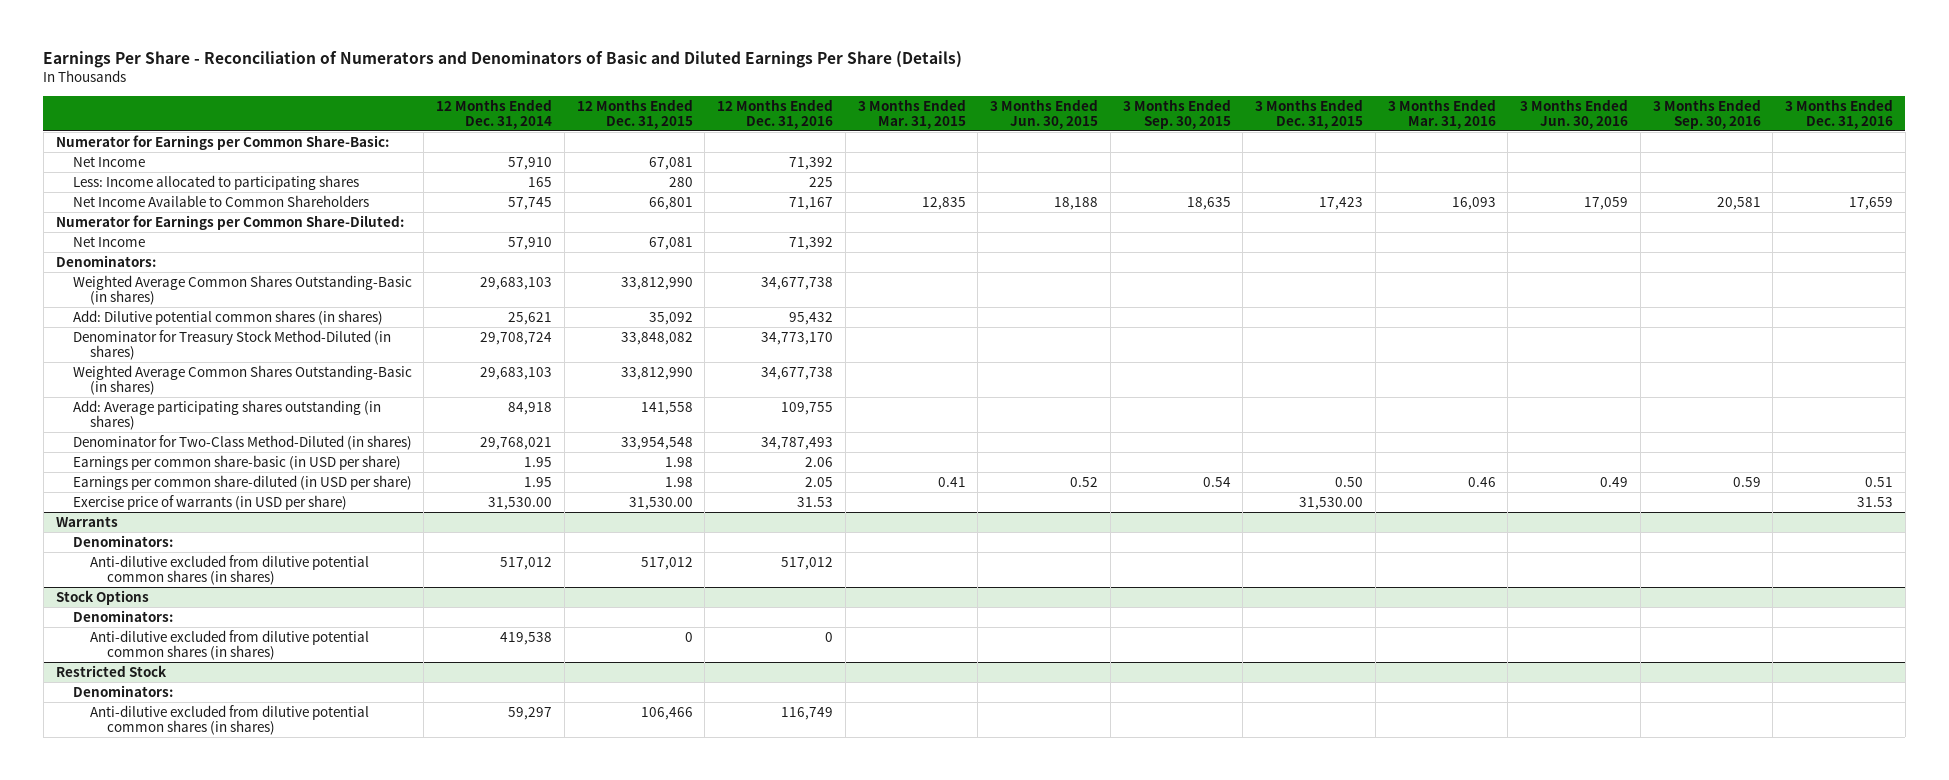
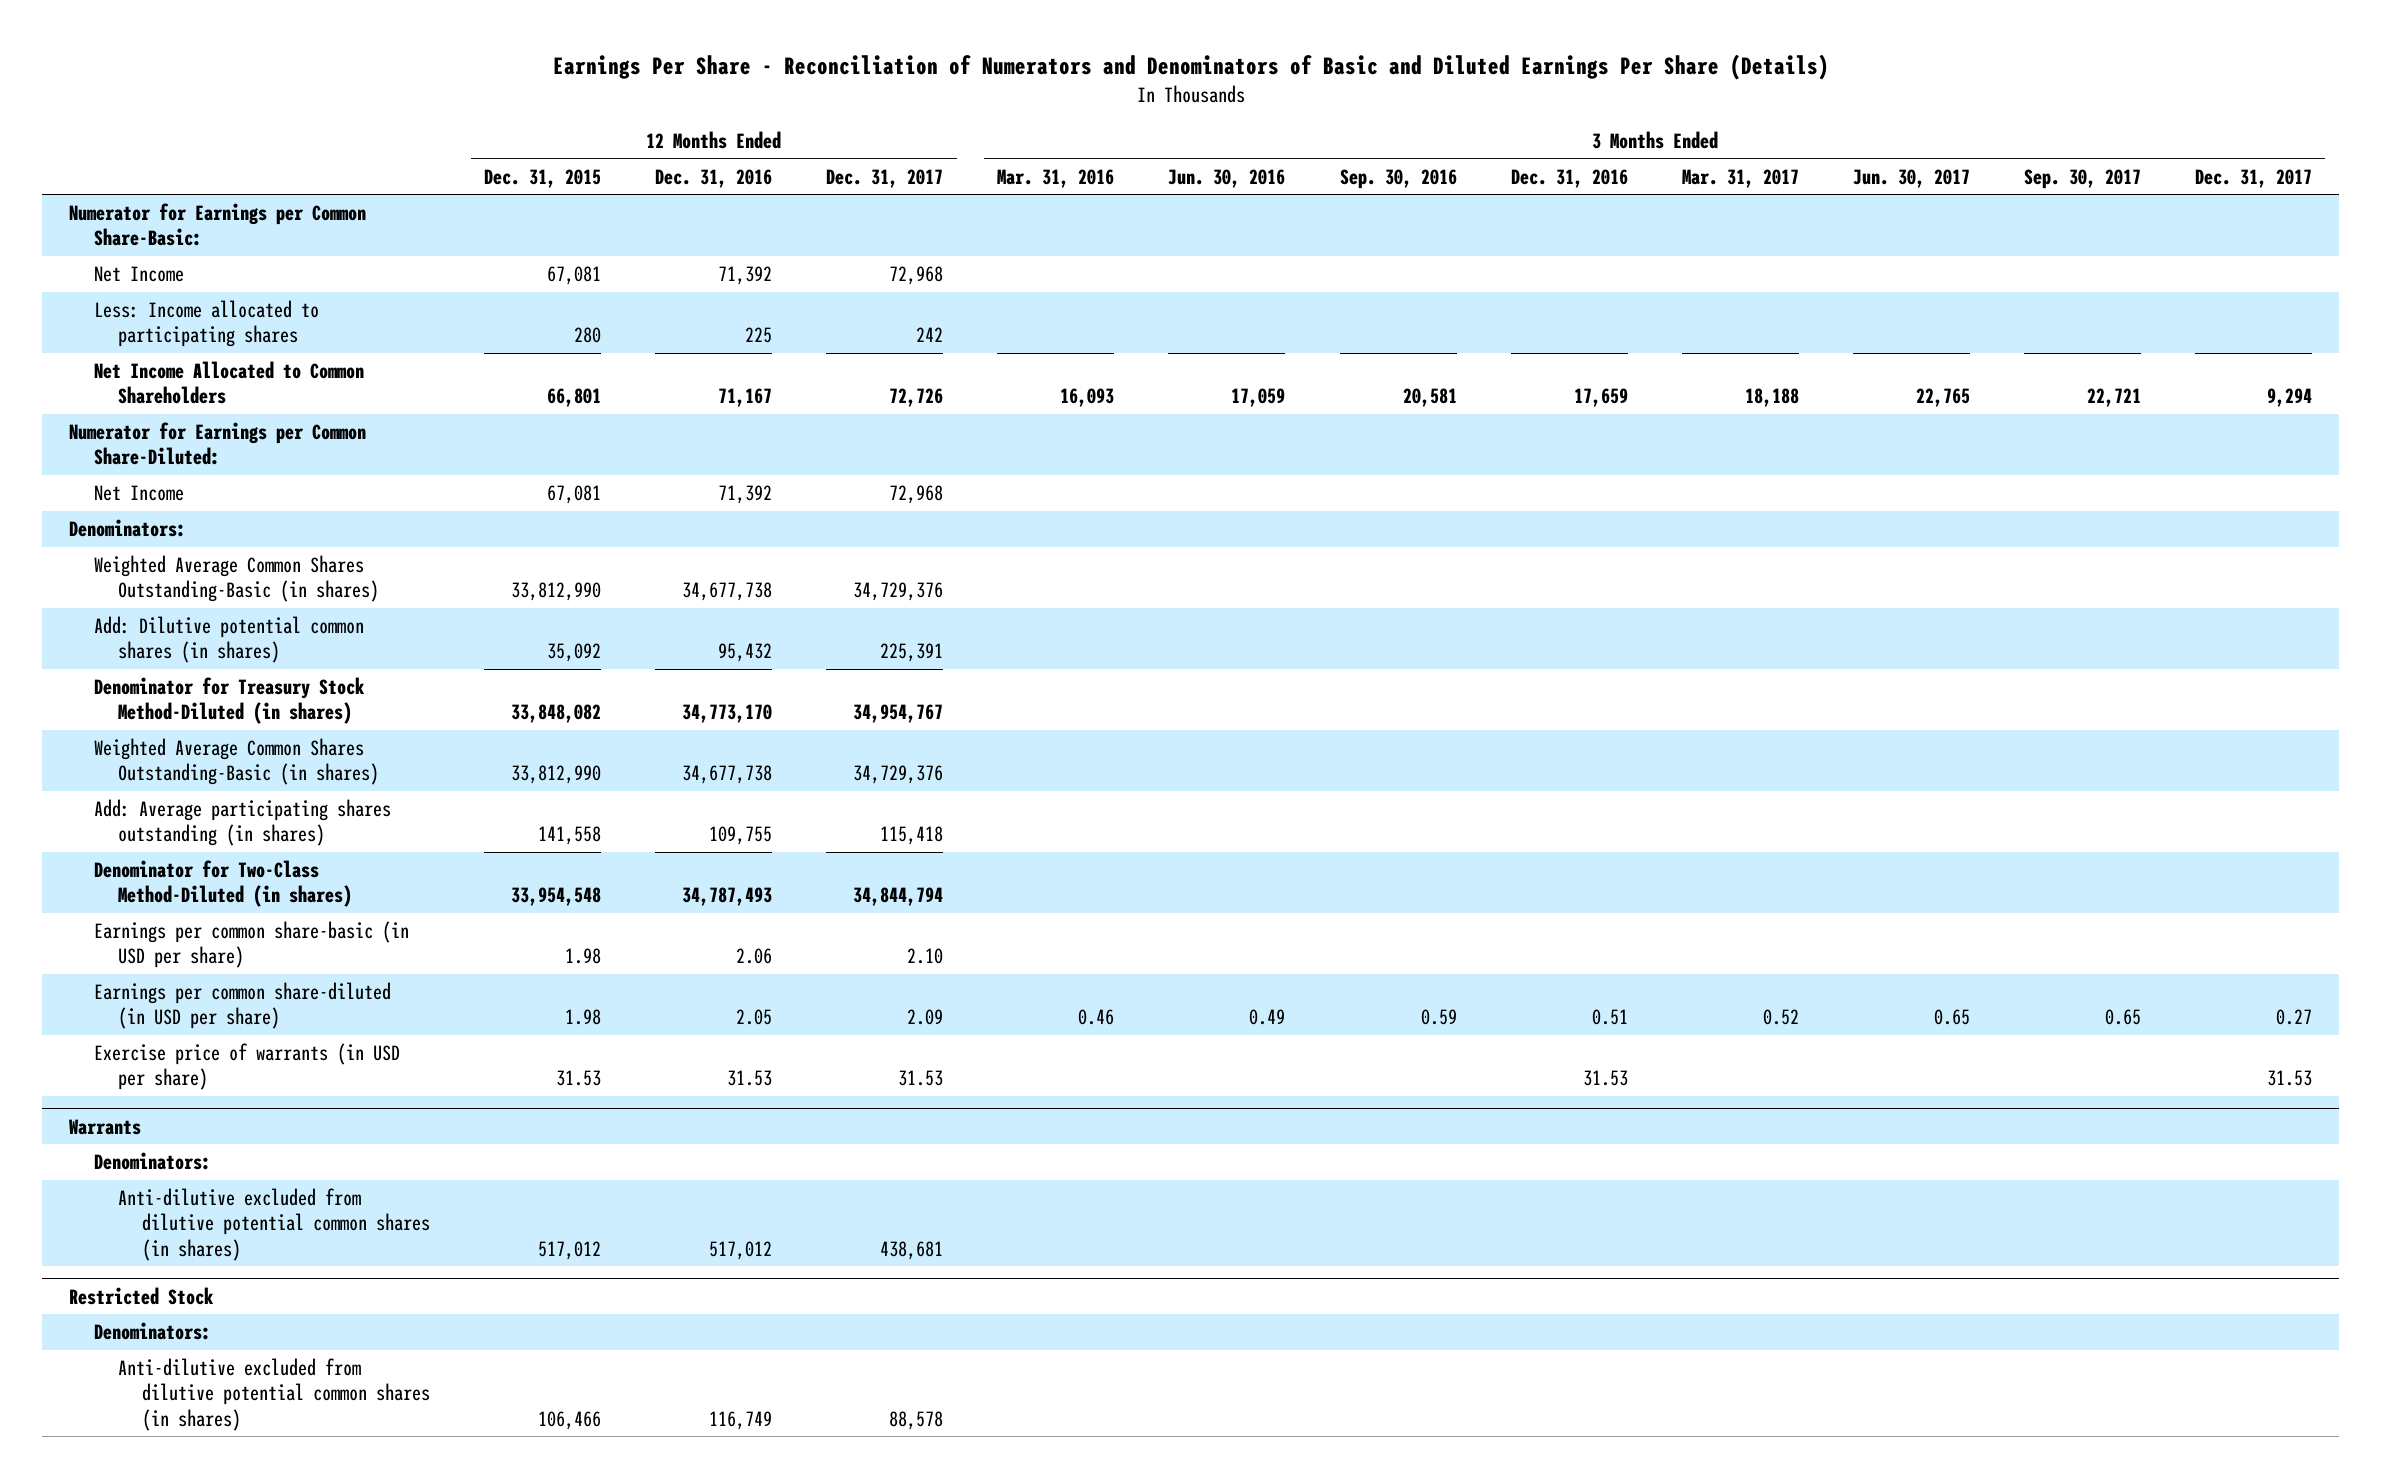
- | 12 Months Ended Dec. 31, 2014 | 12 Months Ended Dec. 31, 2015 | 12 Months Ended Dec. 31, 2016 | 3 Months Ended Mar. 31, 2015 | 3 Months Ended Jun. 30, 2015 | 3 Months Ended Sep. 30, 2015 | 3 Months Ended Dec. 31, 2015 | 3 Months Ended Mar. 31, 2016 | 3 Months Ended Jun. 30, 2016 | 3 Months Ended Sep. 30, 2016 | 3 Months Ended Dec. 31, 2016
+ | 12 Months Ended Dec. 31, 2015 | 12 Months Ended Dec. 31, 2016 | 12 Months Ended Dec. 31, 2017 | 3 Months Ended Mar. 31, 2016 | 3 Months Ended Jun. 30, 2016 | 3 Months Ended Sep. 30, 2016 | 3 Months Ended Dec. 31, 2016 | 3 Months Ended Mar. 31, 2017 | 3 Months Ended Jun. 30, 2017 | 3 Months Ended Sep. 30, 2017 | 3 Months Ended Dec. 31, 2017
- Net Income Available to Common Shareholders | 57,745 | 66,801 | 71,167 | 12,835 | 18,188 | 18,635 | 17,423 | 16,093 | 17,059 | 20,581 | 17,659
+ Net Income Allocated to Common Shareholders | 66,801 | 71,167 | 72,726 | 16,093 | 17,059 | 20,581 | 17,659 | 18,188 | 22,765 | 22,721 | 9,294
- Exercise price of warrants (in USD per share) | 31,530.00 | 31,530.00 | 31.53 | | | | 31,530.00 | | | | 31.53
+ Exercise price of warrants (in USD per share) | 31.53 | 31.53 | 31.53 | | | | 31.53 | | | | 31.53
- Stock Options
- Denominators:
- Anti-dilutive excluded from dilutive potential common shares (in shares) | 419,538 | 0 | 0 | | | | | | | |

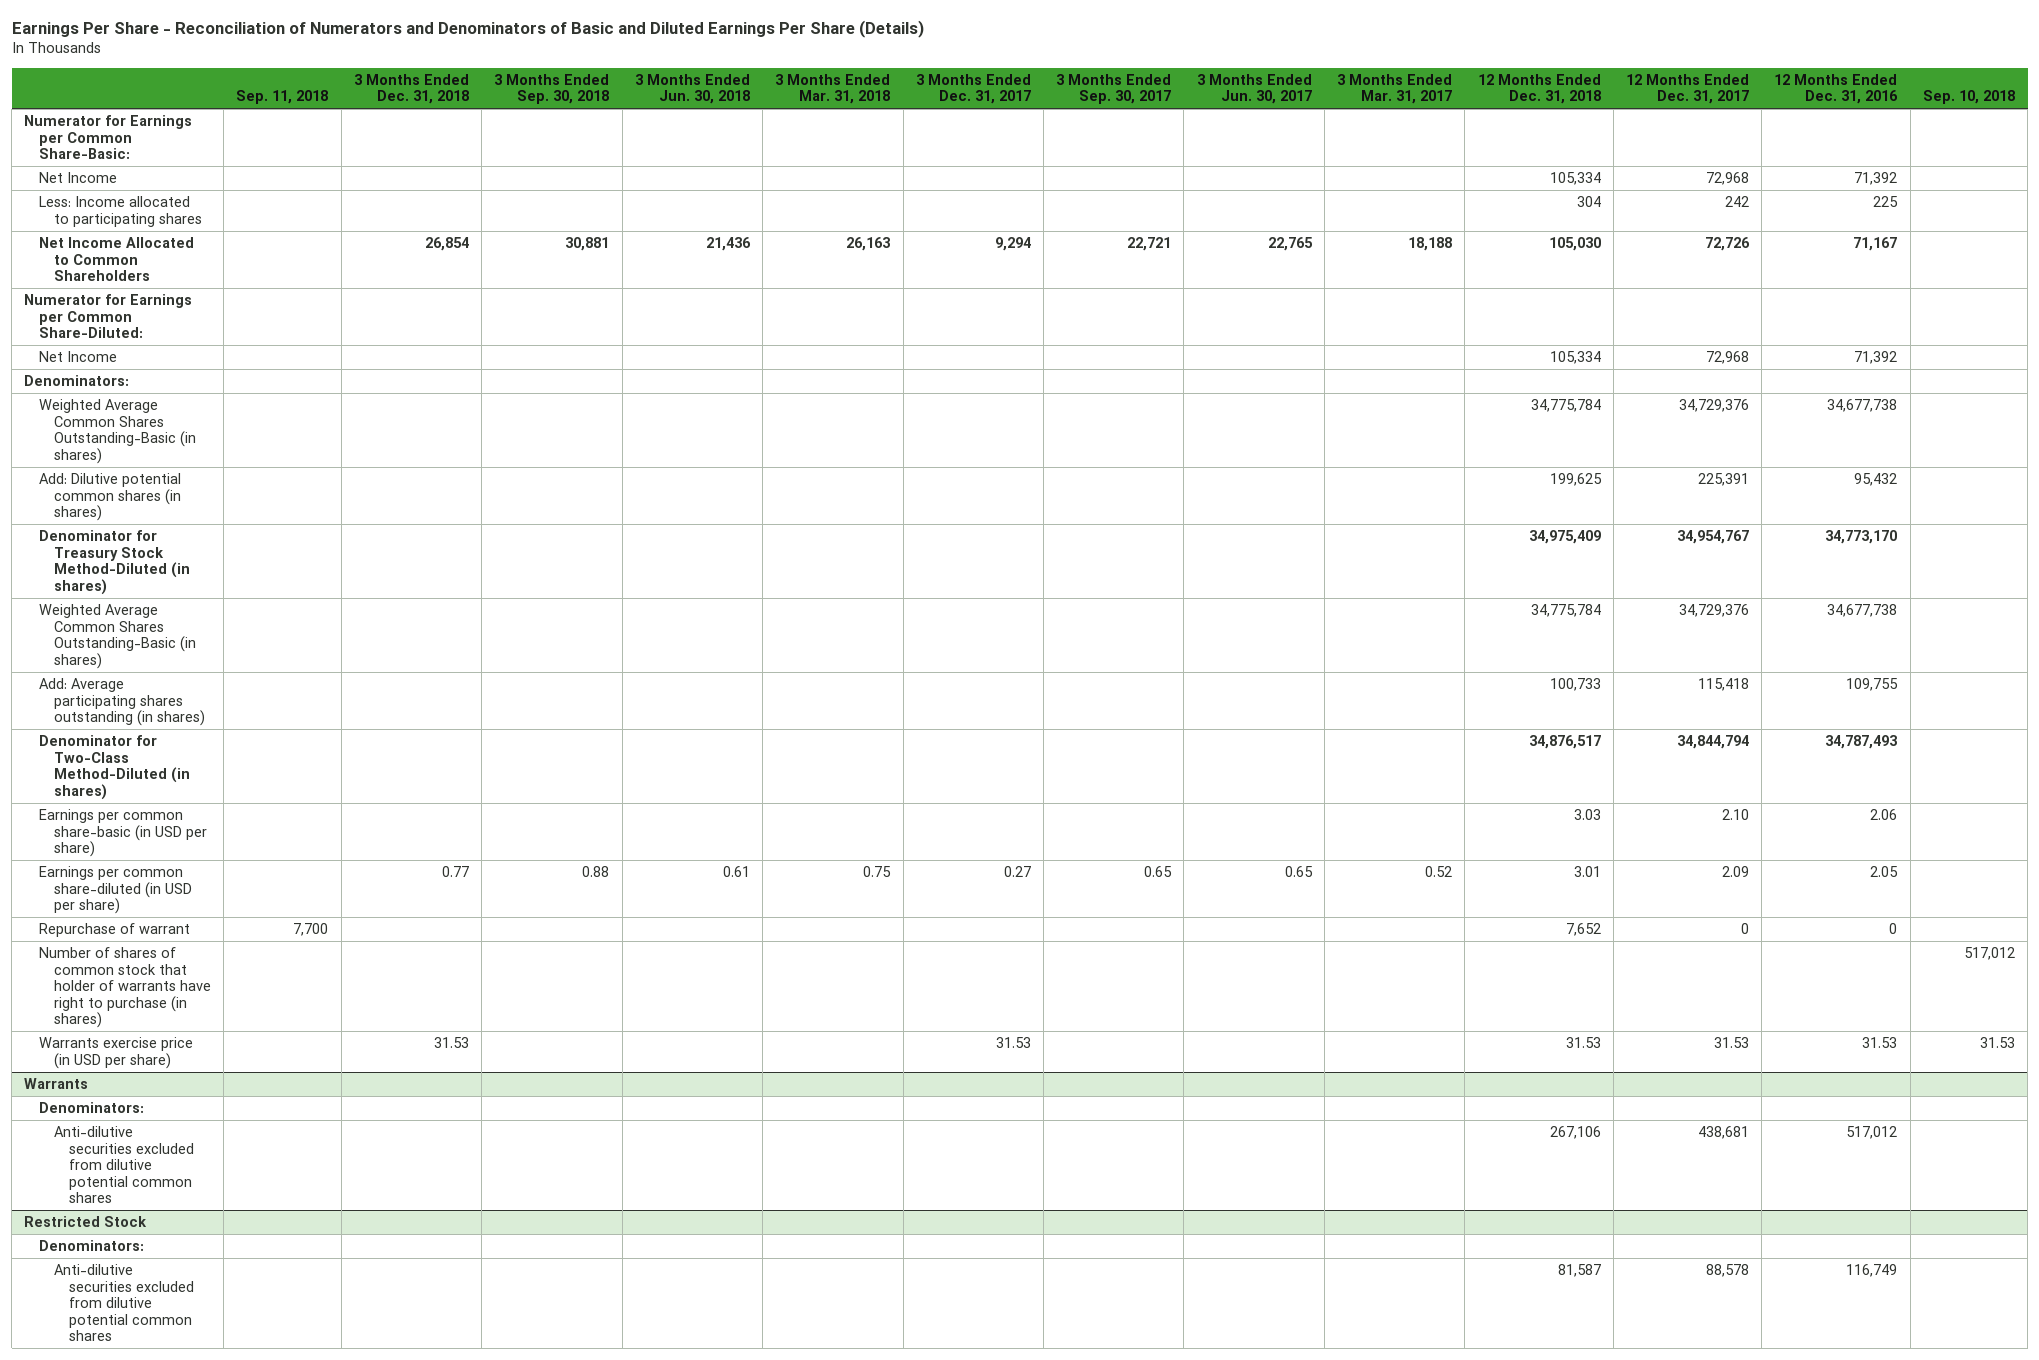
- | 12 Months Ended Dec. 31, 2015 | 12 Months Ended Dec. 31, 2016 | 12 Months Ended Dec. 31, 2017 | 3 Months Ended Mar. 31, 2016 | 3 Months Ended Jun. 30, 2016 | 3 Months Ended Sep. 30, 2016 | 3 Months Ended Dec. 31, 2016 | 3 Months Ended Mar. 31, 2017 | 3 Months Ended Jun. 30, 2017 | 3 Months Ended Sep. 30, 2017 | 3 Months Ended Dec. 31, 2017
+ | Sep. 11, 2018 | 3 Months Ended Dec. 31, 2018 | 3 Months Ended Sep. 30, 2018 | 3 Months Ended Jun. 30, 2018 | 3 Months Ended Mar. 31, 2018 | 3 Months Ended Dec. 31, 2017 | 3 Months Ended Sep. 30, 2017 | 3 Months Ended Jun. 30, 2017 | 3 Months Ended Mar. 31, 2017 | 12 Months Ended Dec. 31, 2018 | 12 Months Ended Dec. 31, 2017 | 12 Months Ended Dec. 31, 2016 | Sep. 10, 2018
- Exercise price of warrants (in USD per share) | 31.53 | 31.53 | 31.53 | | | | 31.53 | | | | 31.53
+ Repurchase of warrant | 7,700 | | | | | | | | | 7,652 | 0 | 0 |
+ Number of shares of common stock that holder of warrants have right to purchase (in shares) | | | | | | | | | | | | | 517,012
+ Warrants exercise price (in USD per share) | | 31.53 | | | | 31.53 | | | | 31.53 | 31.53 | 31.53 | 31.53
@ Warrants
- Anti-dilutive excluded from dilutive potential common shares (in shares) | 517,012 | 517,012 | 438,681 | | | | | | | |
+ Anti-dilutive securities excluded from dilutive potential common shares | | | | | | | | | | 267,106 | 438,681 | 517,012 |
@ Restricted Stock
- Anti-dilutive excluded from dilutive potential common shares (in shares) | 106,466 | 116,749 | 88,578 | | | | | | | |
+ Anti-dilutive securities excluded from dilutive potential common shares | | | | | | | | | | 81,587 | 88,578 | 116,749 |

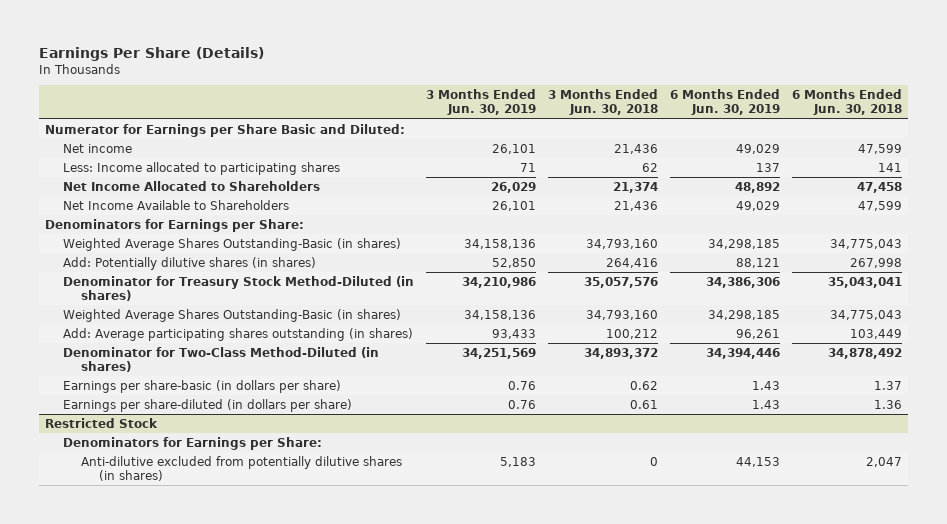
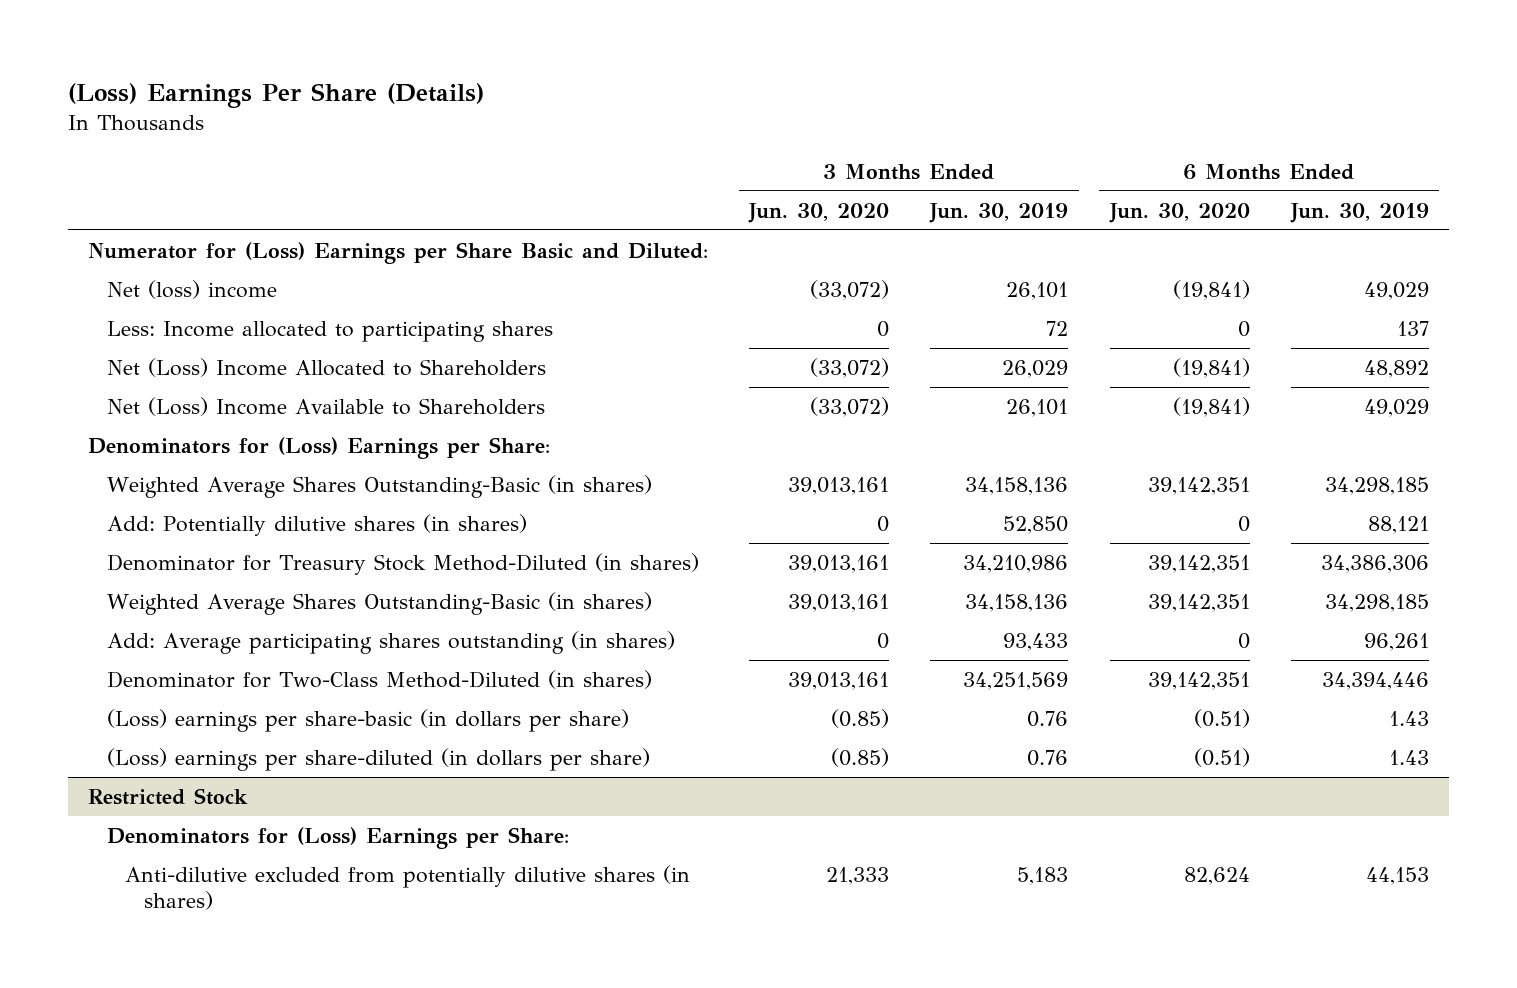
- Earnings Per Share (Details)
+ (Loss) Earnings Per Share (Details)
- | 3 Months Ended Jun. 30, 2019 | 3 Months Ended Jun. 30, 2018 | 6 Months Ended Jun. 30, 2019 | 6 Months Ended Jun. 30, 2018
+ | 3 Months Ended Jun. 30, 2020 | 3 Months Ended Jun. 30, 2019 | 6 Months Ended Jun. 30, 2020 | 6 Months Ended Jun. 30, 2019
- Numerator for Earnings per Share Basic and Diluted:
- Net income | 26,101 | 21,436 | 49,029 | 47,599
- Less: Income allocated to participating shares | 71 | 62 | 137 | 141
- Net Income Allocated to Shareholders | 26,029 | 21,374 | 48,892 | 47,458
- Net Income Available to Shareholders | 26,101 | 21,436 | 49,029 | 47,599
- Denominators for Earnings per Share:
+ Numerator for (Loss) Earnings per Share Basic and Diluted:
+ Net (loss) income | (33,072) | 26,101 | (19,841) | 49,029
+ Less: Income allocated to participating shares | 0 | 72 | 0 | 137
+ Net (Loss) Income Allocated to Shareholders | (33,072) | 26,029 | (19,841) | 48,892
+ Net (Loss) Income Available to Shareholders | (33,072) | 26,101 | (19,841) | 49,029
+ Denominators for (Loss) Earnings per Share:
- Earnings per share-basic (in dollars per share) | 0.76 | 0.62 | 1.43 | 1.37
- Earnings per share-diluted (in dollars per share) | 0.76 | 0.61 | 1.43 | 1.36
+ (Loss) earnings per share-basic (in dollars per share) | (0.85) | 0.76 | (0.51) | 1.43
+ (Loss) earnings per share-diluted (in dollars per share) | (0.85) | 0.76 | (0.51) | 1.43
@ Restricted Stock
- Denominators for Earnings per Share:
+ Denominators for (Loss) Earnings per Share:

